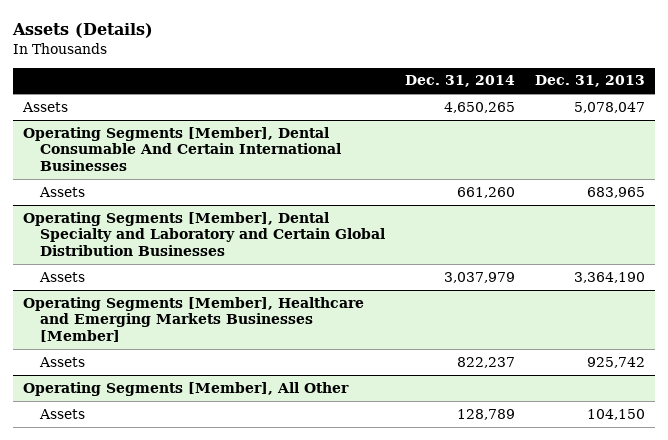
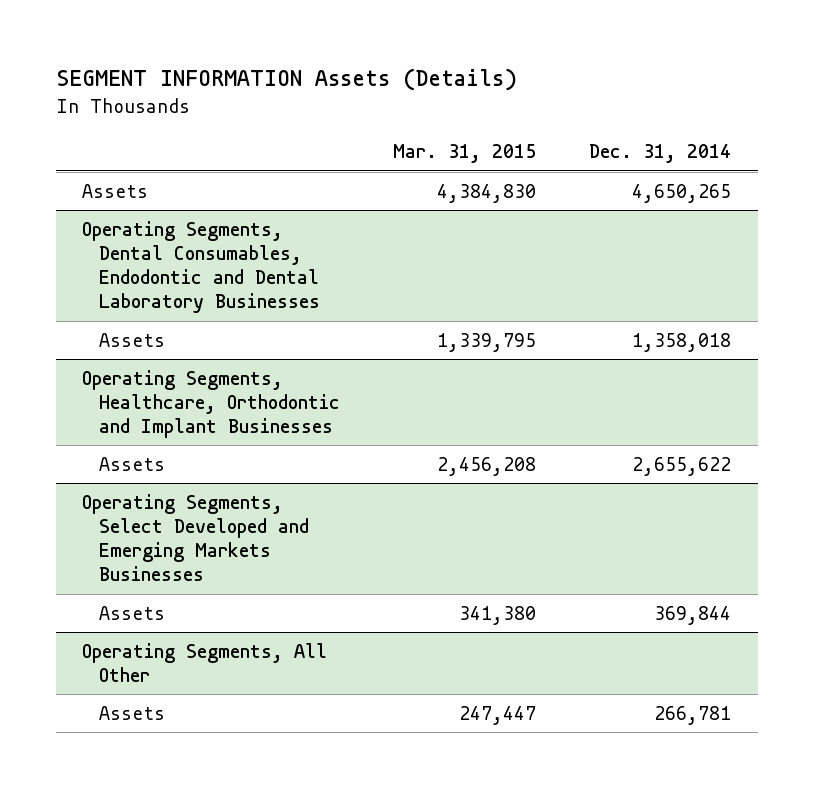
- Assets (Details)
+ SEGMENT INFORMATION Assets (Details)
- | Dec. 31, 2014 | Dec. 31, 2013
+ | Mar. 31, 2015 | Dec. 31, 2014
- Operating Segments [Member], Dental Consumable And Certain International Businesses
- Assets | 661,260 | 683,965
- Operating Segments [Member], Dental Specialty and Laboratory and Certain Global Distribution Businesses
- Assets | 3,037,979 | 3,364,190
- Operating Segments [Member], Healthcare and Emerging Markets Businesses [Member]
- Assets | 822,237 | 925,742
- Operating Segments [Member], All Other
- Assets | 128,789 | 104,150
+ Operating Segments, Dental Consumables, Endodontic and Dental Laboratory Businesses
+ Assets | 1,339,795 | 1,358,018
+ Operating Segments, Healthcare, Orthodontic and Implant Businesses
+ Assets | 2,456,208 | 2,655,622
+ Operating Segments, Select Developed and Emerging Markets Businesses
+ Assets | 341,380 | 369,844
+ Operating Segments, All Other
+ Assets | 247,447 | 266,781

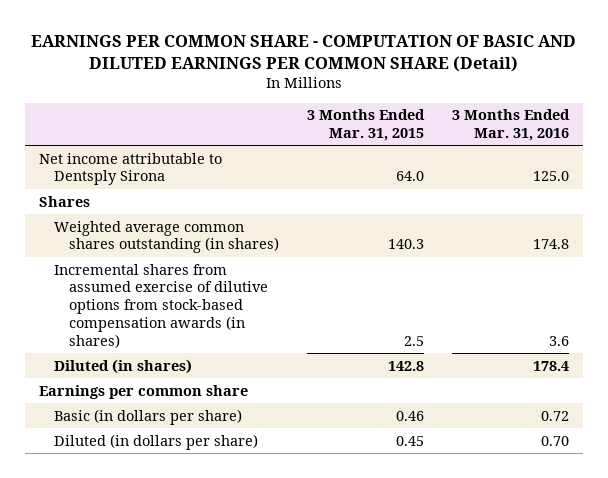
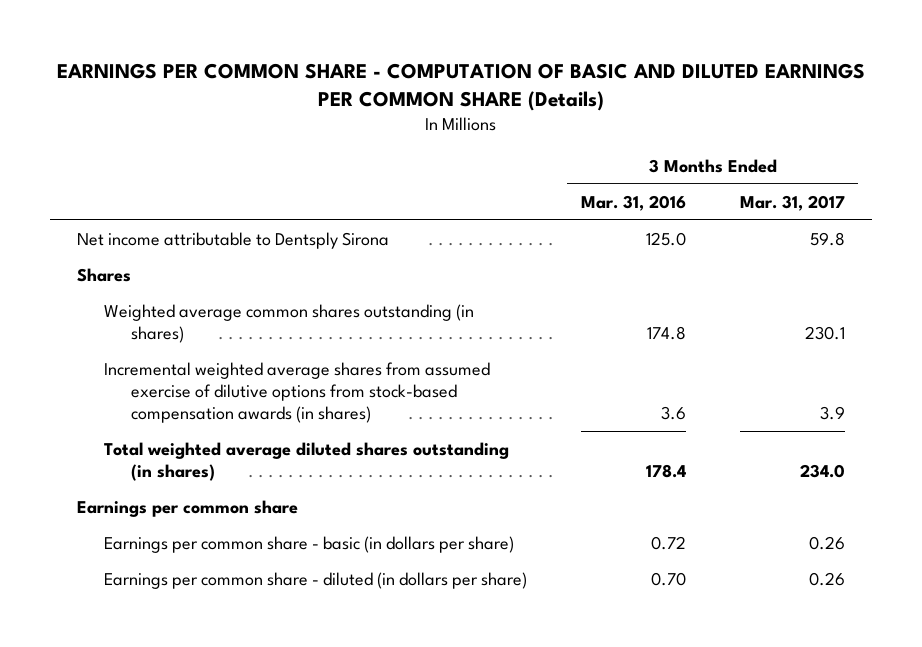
- EARNINGS PER COMMON SHARE - COMPUTATION OF BASIC AND DILUTED EARNINGS PER COMMON SHARE (Detail)
+ EARNINGS PER COMMON SHARE - COMPUTATION OF BASIC AND DILUTED EARNINGS PER COMMON SHARE (Details)
- | 3 Months Ended Mar. 31, 2015 | 3 Months Ended Mar. 31, 2016
+ | 3 Months Ended Mar. 31, 2016 | 3 Months Ended Mar. 31, 2017
- Incremental shares from assumed exercise of dilutive options from stock-based compensation awards (in shares) | 2.5 | 3.6
- Diluted (in shares) | 142.8 | 178.4
+ Incremental weighted average shares from assumed exercise of dilutive options from stock-based compensation awards (in shares) | 3.6 | 3.9
+ Total weighted average diluted shares outstanding (in shares) | 178.4 | 234.0
- Basic (in dollars per share) | 0.46 | 0.72
- Diluted (in dollars per share) | 0.45 | 0.70
+ Earnings per common share - basic (in dollars per share) | 0.72 | 0.26
+ Earnings per common share - diluted (in dollars per share) | 0.70 | 0.26

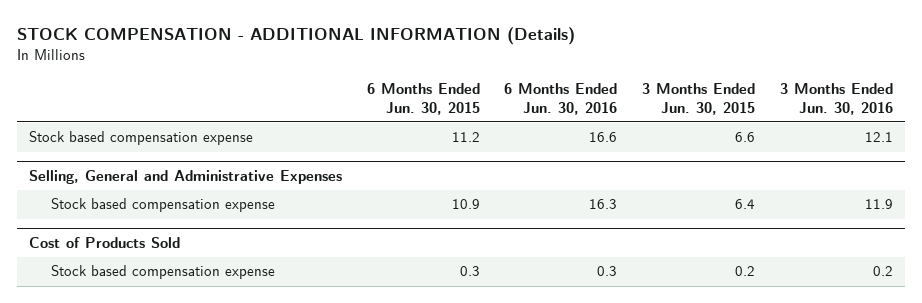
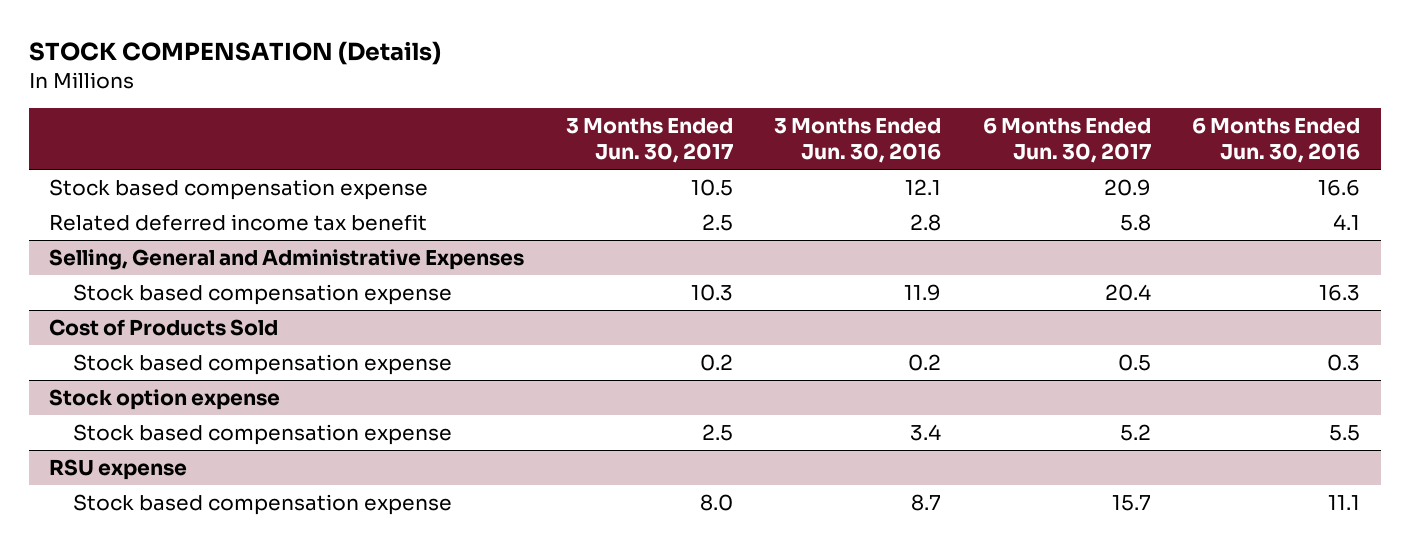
- STOCK COMPENSATION - ADDITIONAL INFORMATION (Details)
+ STOCK COMPENSATION (Details)
- | 6 Months Ended Jun. 30, 2015 | 6 Months Ended Jun. 30, 2016 | 3 Months Ended Jun. 30, 2015 | 3 Months Ended Jun. 30, 2016
+ | 3 Months Ended Jun. 30, 2017 | 3 Months Ended Jun. 30, 2016 | 6 Months Ended Jun. 30, 2017 | 6 Months Ended Jun. 30, 2016
+ Related deferred income tax benefit | 2.5 | 2.8 | 5.8 | 4.1
+ Stock option expense
+ Stock based compensation expense | 2.5 | 3.4 | 5.2 | 5.5
+ RSU expense
+ Stock based compensation expense | 8.0 | 8.7 | 15.7 | 11.1

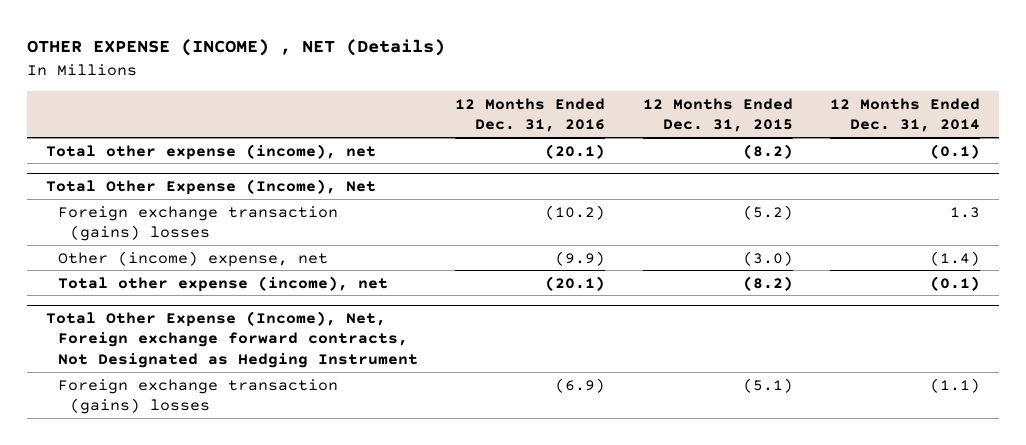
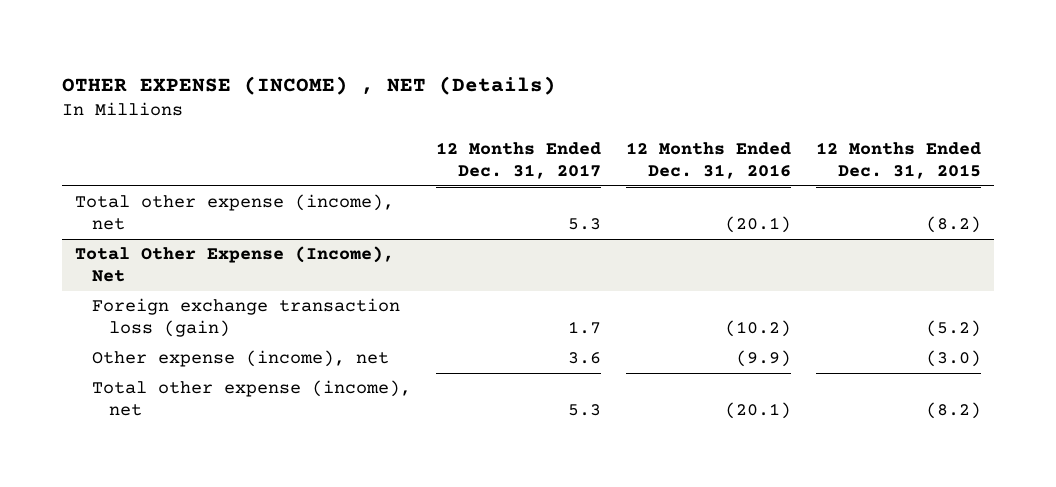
- | 12 Months Ended Dec. 31, 2016 | 12 Months Ended Dec. 31, 2015 | 12 Months Ended Dec. 31, 2014
+ | 12 Months Ended Dec. 31, 2017 | 12 Months Ended Dec. 31, 2016 | 12 Months Ended Dec. 31, 2015
@ Total Other Expense (Income), Net
- Foreign exchange transaction (gains) losses | (10.2) | (5.2) | 1.3
- Other (income) expense, net | (9.9) | (3.0) | (1.4)
+ Foreign exchange transaction loss (gain) | 1.7 | (10.2) | (5.2)
+ Other expense (income), net | 3.6 | (9.9) | (3.0)
- Total Other Expense (Income), Net, Foreign exchange forward contracts, Not Designated as Hedging Instrument
- Foreign exchange transaction (gains) losses | (6.9) | (5.1) | (1.1)

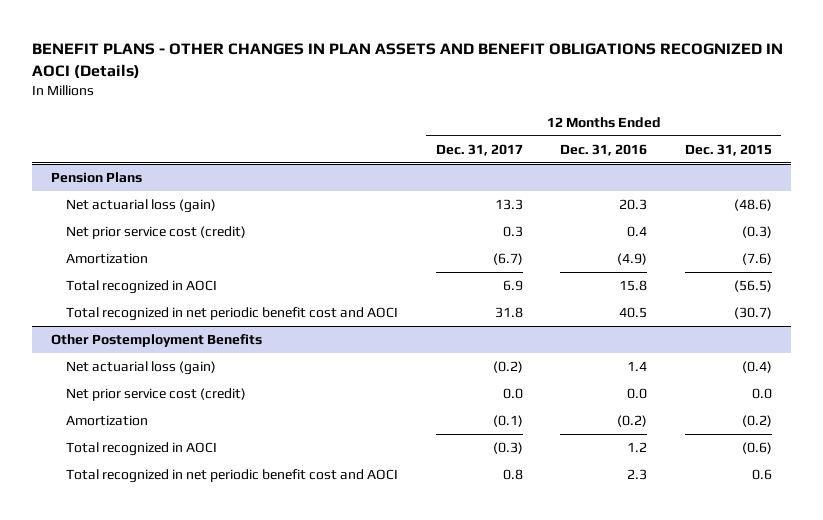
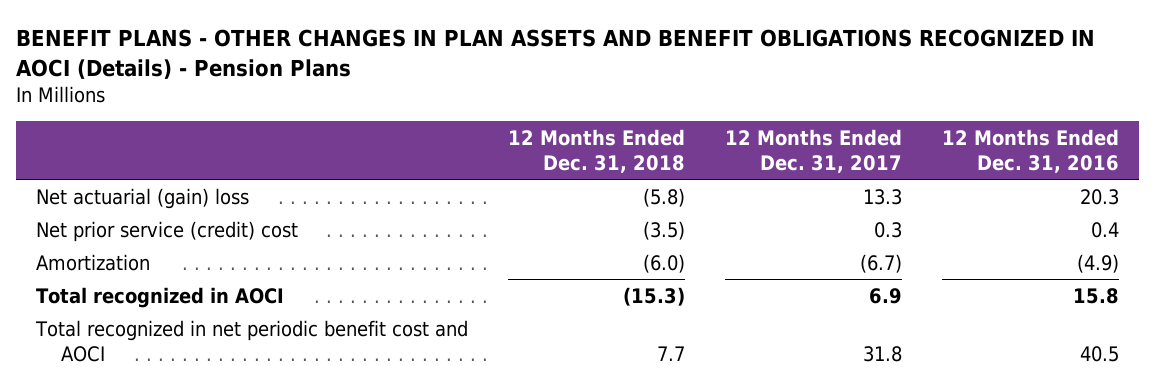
- BENEFIT PLANS - OTHER CHANGES IN PLAN ASSETS AND BENEFIT OBLIGATIONS RECOGNIZED IN AOCI (Details)
+ BENEFIT PLANS - OTHER CHANGES IN PLAN ASSETS AND BENEFIT OBLIGATIONS RECOGNIZED IN AOCI (Details) - Pension Plans
- | 12 Months Ended Dec. 31, 2017 | 12 Months Ended Dec. 31, 2016 | 12 Months Ended Dec. 31, 2015
+ | 12 Months Ended Dec. 31, 2018 | 12 Months Ended Dec. 31, 2017 | 12 Months Ended Dec. 31, 2016
- Pension Plans
- Net actuarial loss (gain) | 13.3 | 20.3 | (48.6)
- Net prior service cost (credit) | 0.3 | 0.4 | (0.3)
+ Net actuarial (gain) loss | (5.8) | 13.3 | 20.3
+ Net prior service (credit) cost | (3.5) | 0.3 | 0.4
- Other Postemployment Benefits
- Net actuarial loss (gain) | (0.2) | 1.4 | (0.4)
- Net prior service cost (credit) | 0.0 | 0.0 | 0.0
- Amortization | (0.1) | (0.2) | (0.2)
- Total recognized in AOCI | (0.3) | 1.2 | (0.6)
- Total recognized in net periodic benefit cost and AOCI | 0.8 | 2.3 | 0.6

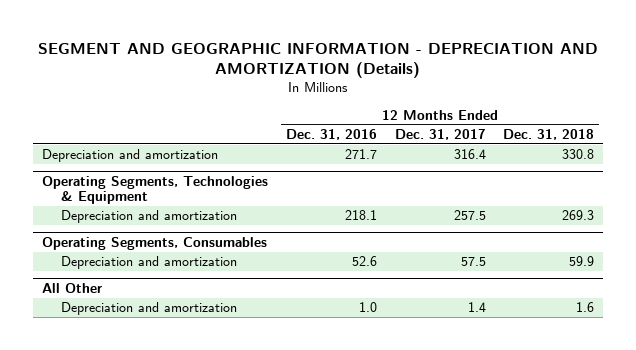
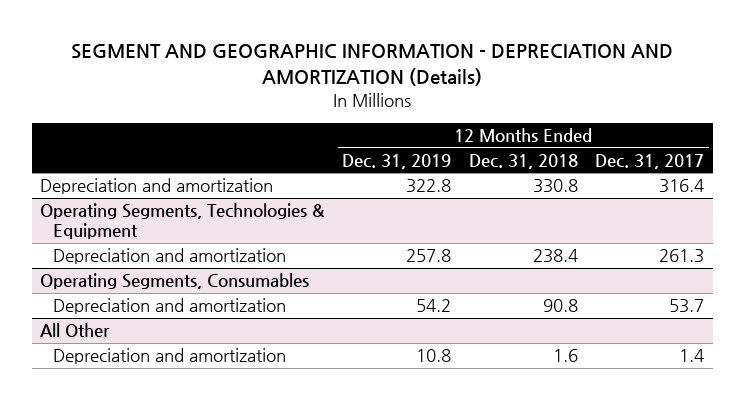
- | 12 Months Ended Dec. 31, 2016 | 12 Months Ended Dec. 31, 2017 | 12 Months Ended Dec. 31, 2018
+ | 12 Months Ended Dec. 31, 2019 | 12 Months Ended Dec. 31, 2018 | 12 Months Ended Dec. 31, 2017
@ Operating Segments, Technologies & Equipment
- Depreciation and amortization | 218.1 | 257.5 | 269.3
+ Depreciation and amortization | 257.8 | 238.4 | 261.3
@ Operating Segments, Consumables
- Depreciation and amortization | 52.6 | 57.5 | 59.9
+ Depreciation and amortization | 54.2 | 90.8 | 53.7

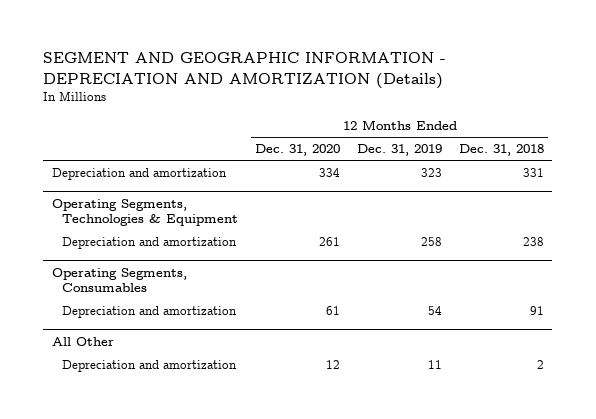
- | 12 Months Ended Dec. 31, 2019 | 12 Months Ended Dec. 31, 2018 | 12 Months Ended Dec. 31, 2017
+ | 12 Months Ended Dec. 31, 2020 | 12 Months Ended Dec. 31, 2019 | 12 Months Ended Dec. 31, 2018
- Depreciation and amortization | 322.8 | 330.8 | 316.4
+ Depreciation and amortization | 334 | 323 | 331
@ Operating Segments, Technologies & Equipment
- Depreciation and amortization | 257.8 | 238.4 | 261.3
+ Depreciation and amortization | 261 | 258 | 238
@ Operating Segments, Consumables
- Depreciation and amortization | 54.2 | 90.8 | 53.7
+ Depreciation and amortization | 61 | 54 | 91
@ All Other
- Depreciation and amortization | 10.8 | 1.6 | 1.4
+ Depreciation and amortization | 12 | 11 | 2

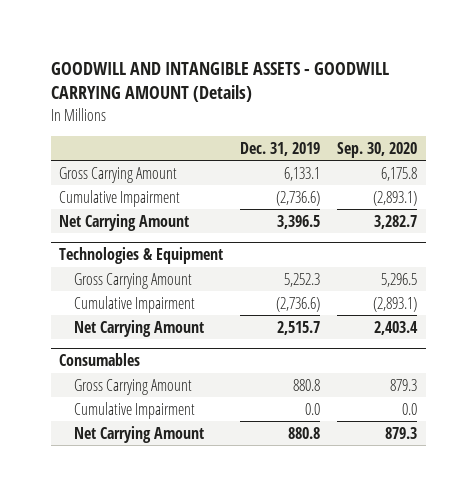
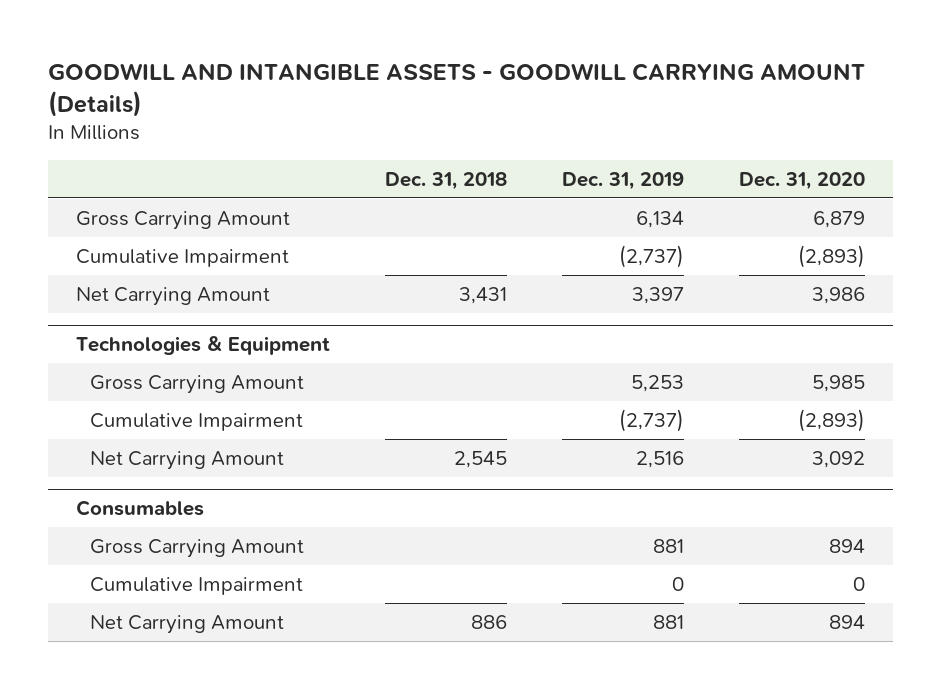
- | Dec. 31, 2019 | Sep. 30, 2020
+ | Dec. 31, 2018 | Dec. 31, 2019 | Dec. 31, 2020
- Gross Carrying Amount | 6,133.1 | 6,175.8
- Cumulative Impairment | (2,736.6) | (2,893.1)
- Net Carrying Amount | 3,396.5 | 3,282.7
+ Gross Carrying Amount | | 6,134 | 6,879
+ Cumulative Impairment | | (2,737) | (2,893)
+ Net Carrying Amount | 3,431 | 3,397 | 3,986
@ Technologies & Equipment
- Gross Carrying Amount | 5,252.3 | 5,296.5
- Cumulative Impairment | (2,736.6) | (2,893.1)
- Net Carrying Amount | 2,515.7 | 2,403.4
+ Gross Carrying Amount | | 5,253 | 5,985
+ Cumulative Impairment | | (2,737) | (2,893)
+ Net Carrying Amount | 2,545 | 2,516 | 3,092
@ Consumables
- Gross Carrying Amount | 880.8 | 879.3
- Cumulative Impairment | 0.0 | 0.0
- Net Carrying Amount | 880.8 | 879.3
+ Gross Carrying Amount | | 881 | 894
+ Cumulative Impairment | | 0 | 0
+ Net Carrying Amount | 886 | 881 | 894

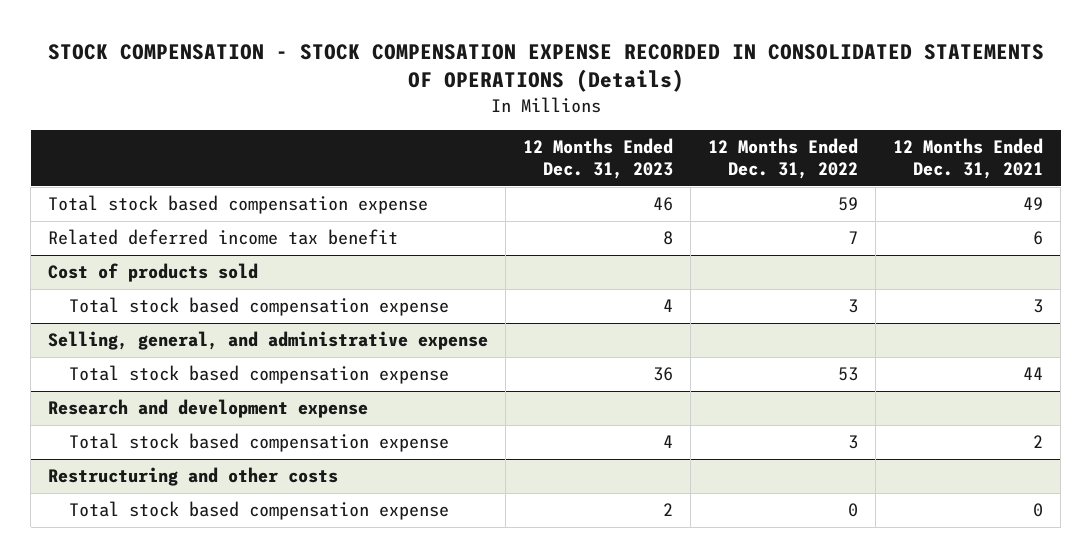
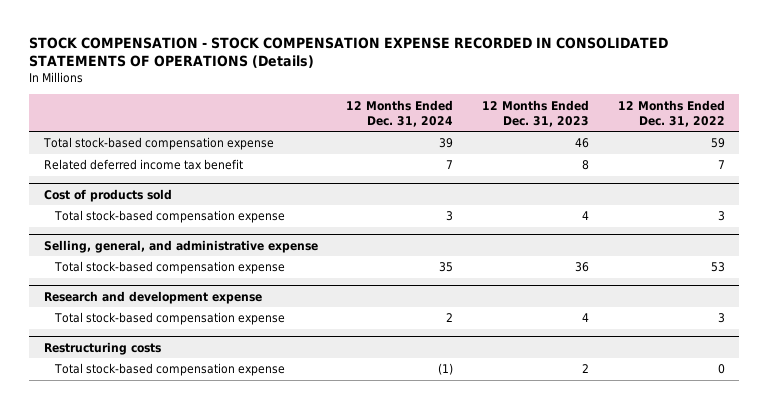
- | 12 Months Ended Dec. 31, 2023 | 12 Months Ended Dec. 31, 2022 | 12 Months Ended Dec. 31, 2021
+ | 12 Months Ended Dec. 31, 2024 | 12 Months Ended Dec. 31, 2023 | 12 Months Ended Dec. 31, 2022
- Total stock based compensation expense | 46 | 59 | 49
+ Total stock-based compensation expense | 39 | 46 | 59
@ Cost of products sold
- Total stock based compensation expense | 4 | 3 | 3
+ Total stock-based compensation expense | 3 | 4 | 3
@ Selling, general, and administrative expense
- Total stock based compensation expense | 36 | 53 | 44
+ Total stock-based compensation expense | 35 | 36 | 53
@ Research and development expense
- Total stock based compensation expense | 4 | 3 | 2
- Restructuring and other costs
- Total stock based compensation expense | 2 | 0 | 0
@ Research and development expense
+ Total stock-based compensation expense | 2 | 4 | 3
+ Restructuring costs
+ Total stock-based compensation expense | (1) | 2 | 0

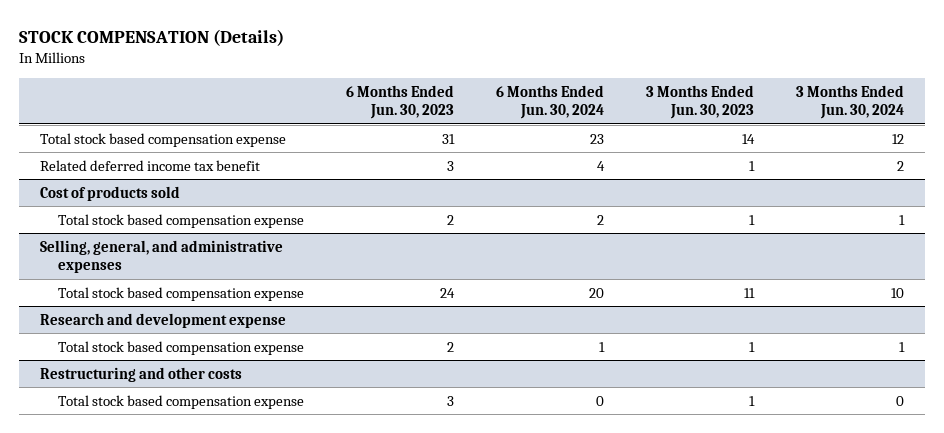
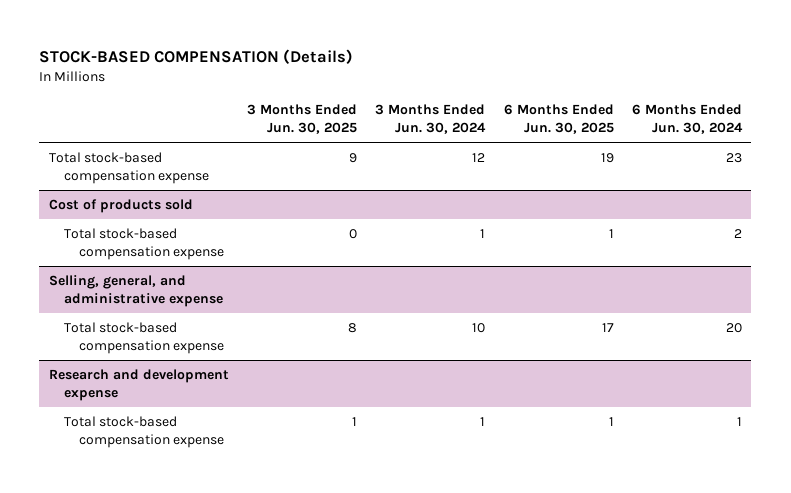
- STOCK COMPENSATION (Details)
+ STOCK-BASED COMPENSATION (Details)
- | 6 Months Ended Jun. 30, 2023 | 6 Months Ended Jun. 30, 2024 | 3 Months Ended Jun. 30, 2023 | 3 Months Ended Jun. 30, 2024
+ | 3 Months Ended Jun. 30, 2025 | 3 Months Ended Jun. 30, 2024 | 6 Months Ended Jun. 30, 2025 | 6 Months Ended Jun. 30, 2024
- Total stock based compensation expense | 31 | 23 | 14 | 12
- Related deferred income tax benefit | 3 | 4 | 1 | 2
+ Total stock-based compensation expense | 9 | 12 | 19 | 23
@ Cost of products sold
- Total stock based compensation expense | 2 | 2 | 1 | 1
- Selling, general, and administrative expenses
- Total stock based compensation expense | 24 | 20 | 11 | 10
@ Cost of products sold
+ Total stock-based compensation expense | 0 | 1 | 1 | 2
+ Selling, general, and administrative expense
+ Total stock-based compensation expense | 8 | 10 | 17 | 20
@ Research and development expense
- Total stock based compensation expense | 2 | 1 | 1 | 1
- Restructuring and other costs
- Total stock based compensation expense | 3 | 0 | 1 | 0
@ Research and development expense
+ Total stock-based compensation expense | 1 | 1 | 1 | 1

